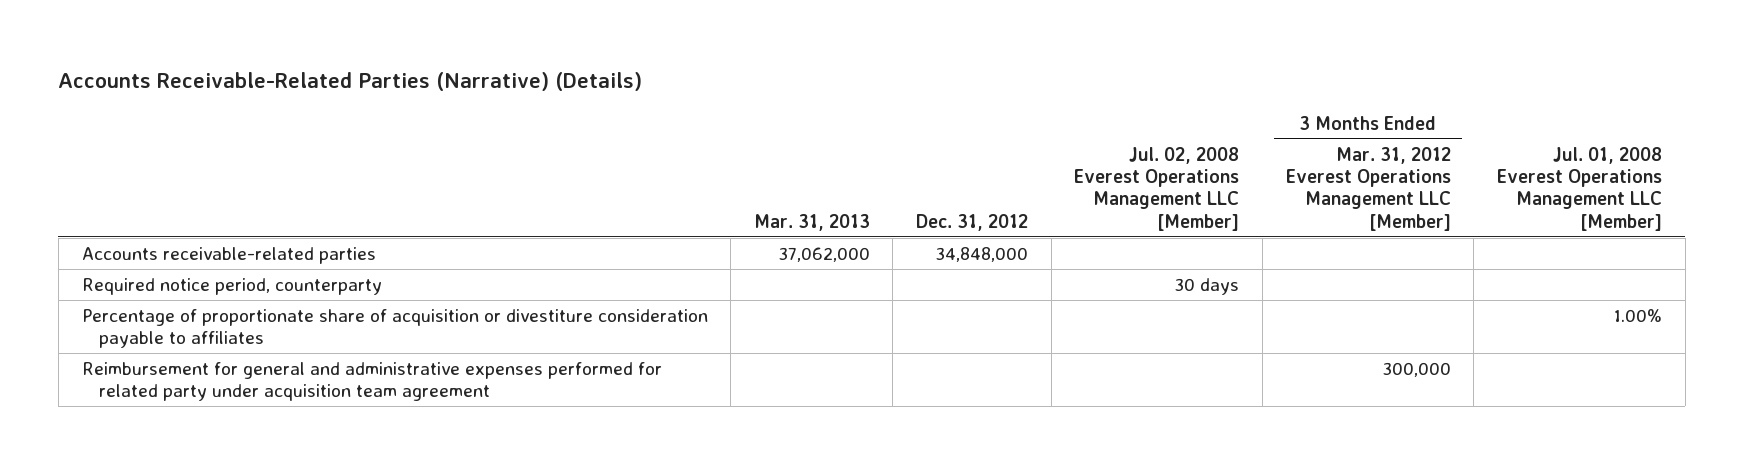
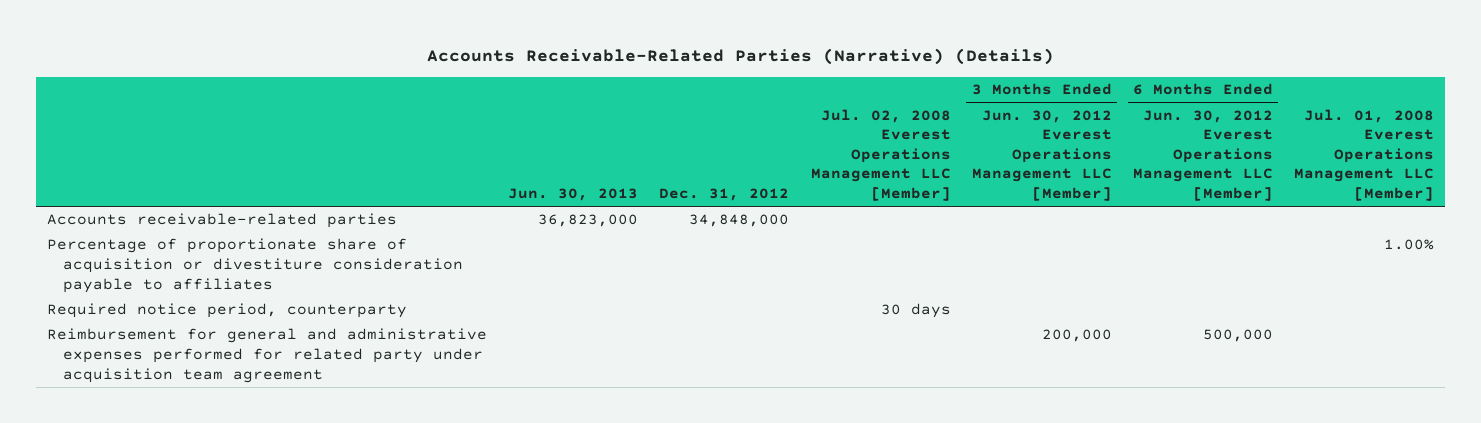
- | Mar. 31, 2013 | Dec. 31, 2012 | Jul. 02, 2008 Everest Operations Management LLC [Member] | 3 Months Ended Mar. 31, 2012 Everest Operations Management LLC [Member] | Jul. 01, 2008 Everest Operations Management LLC [Member]
+ | Jun. 30, 2013 | Dec. 31, 2012 | Jul. 02, 2008 Everest Operations Management LLC [Member] | 3 Months Ended Jun. 30, 2012 Everest Operations Management LLC [Member] | 6 Months Ended Jun. 30, 2012 Everest Operations Management LLC [Member] | Jul. 01, 2008 Everest Operations Management LLC [Member]
moved down: Required notice period, counterparty | | | 30 days | | |

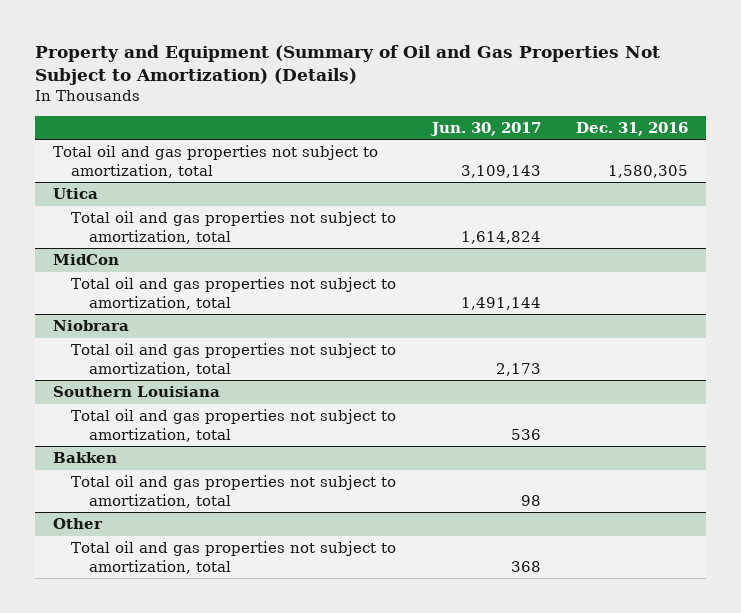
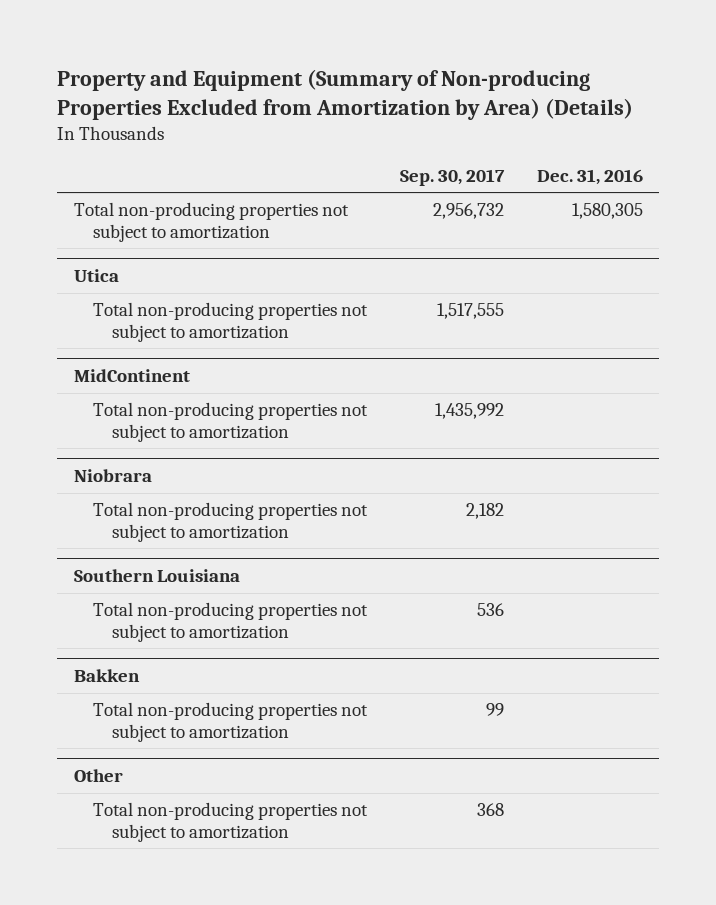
- Property and Equipment (Summary of Oil and Gas Properties Not Subject to Amortization) (Details)
+ Property and Equipment (Summary of Non-producing Properties Excluded from Amortization by Area) (Details)
- | Jun. 30, 2017 | Dec. 31, 2016
+ | Sep. 30, 2017 | Dec. 31, 2016
- Total oil and gas properties not subject to amortization, total | 3,109,143 | 1,580,305
+ Total non-producing properties not subject to amortization | 2,956,732 | 1,580,305
@ Utica
- Total oil and gas properties not subject to amortization, total | 1,614,824 |
- MidCon
- Total oil and gas properties not subject to amortization, total | 1,491,144 |
@ Utica
+ Total non-producing properties not subject to amortization | 1,517,555 |
+ MidContinent
+ Total non-producing properties not subject to amortization | 1,435,992 |
@ Niobrara
- Total oil and gas properties not subject to amortization, total | 2,173 |
+ Total non-producing properties not subject to amortization | 2,182 |
@ Southern Louisiana
- Total oil and gas properties not subject to amortization, total | 536 |
+ Total non-producing properties not subject to amortization | 536 |
@ Bakken
- Total oil and gas properties not subject to amortization, total | 98 |
+ Total non-producing properties not subject to amortization | 99 |
@ Other
- Total oil and gas properties not subject to amortization, total | 368 |
+ Total non-producing properties not subject to amortization | 368 |

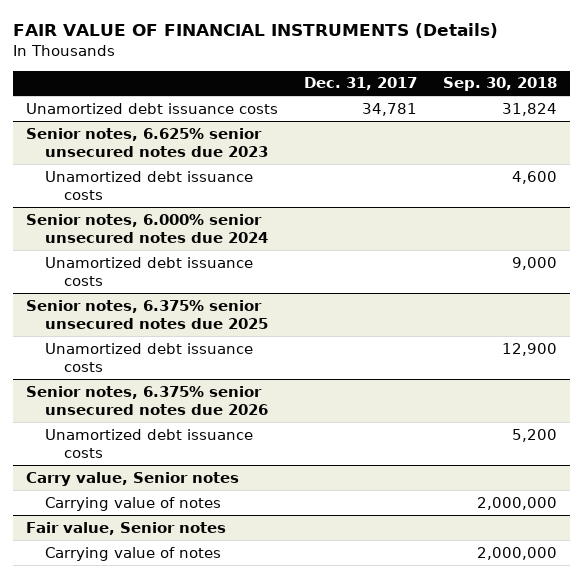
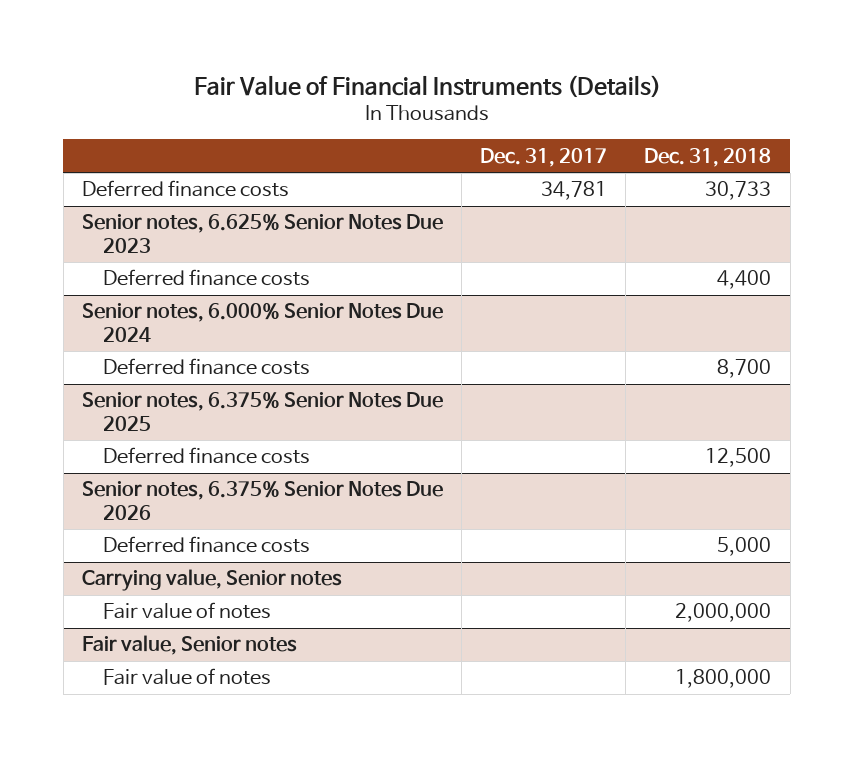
- FAIR VALUE OF FINANCIAL INSTRUMENTS (Details)
+ Fair Value of Financial Instruments (Details)
- | Dec. 31, 2017 | Sep. 30, 2018
+ | Dec. 31, 2017 | Dec. 31, 2018
- Unamortized debt issuance costs | 34,781 | 31,824
- Senior notes, 6.625% senior unsecured notes due 2023
- Unamortized debt issuance costs | | 4,600
- Senior notes, 6.000% senior unsecured notes due 2024
- Unamortized debt issuance costs | | 9,000
- Senior notes, 6.375% senior unsecured notes due 2025
- Unamortized debt issuance costs | | 12,900
- Senior notes, 6.375% senior unsecured notes due 2026
- Unamortized debt issuance costs | | 5,200
- Carry value, Senior notes
- Carrying value of notes | | 2,000,000
+ Deferred finance costs | 34,781 | 30,733
+ Senior notes, 6.625% Senior Notes Due 2023
+ Deferred finance costs | | 4,400
+ Senior notes, 6.000% Senior Notes Due 2024
+ Deferred finance costs | | 8,700
+ Senior notes, 6.375% Senior Notes Due 2025
+ Deferred finance costs | | 12,500
+ Senior notes, 6.375% Senior Notes Due 2026
+ Deferred finance costs | | 5,000
+ Carrying value, Senior notes
+ Fair value of notes | | 2,000,000
@ Fair value, Senior notes
- Carrying value of notes | | 2,000,000
+ Fair value of notes | | 1,800,000

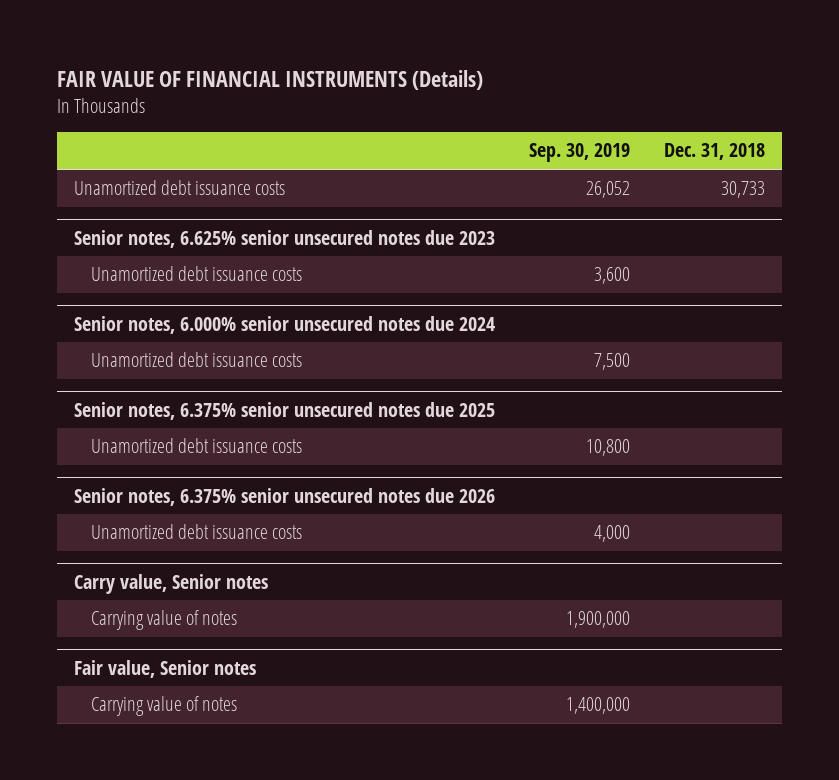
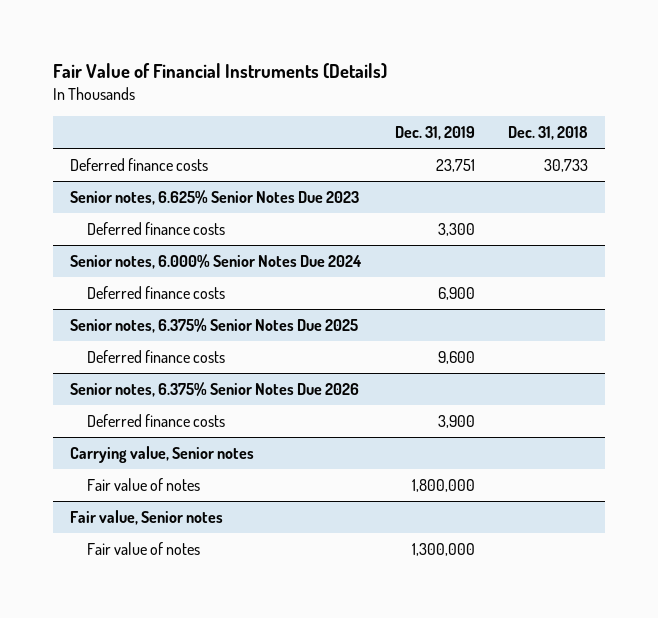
- FAIR VALUE OF FINANCIAL INSTRUMENTS (Details)
+ Fair Value of Financial Instruments (Details)
- | Sep. 30, 2019 | Dec. 31, 2018
+ | Dec. 31, 2019 | Dec. 31, 2018
- Unamortized debt issuance costs | 26,052 | 30,733
- Senior notes, 6.625% senior unsecured notes due 2023
- Unamortized debt issuance costs | 3,600 |
- Senior notes, 6.000% senior unsecured notes due 2024
- Unamortized debt issuance costs | 7,500 |
- Senior notes, 6.375% senior unsecured notes due 2025
- Unamortized debt issuance costs | 10,800 |
- Senior notes, 6.375% senior unsecured notes due 2026
- Unamortized debt issuance costs | 4,000 |
- Carry value, Senior notes
- Carrying value of notes | 1,900,000 |
+ Deferred finance costs | 23,751 | 30,733
+ Senior notes, 6.625% Senior Notes Due 2023
+ Deferred finance costs | 3,300 |
+ Senior notes, 6.000% Senior Notes Due 2024
+ Deferred finance costs | 6,900 |
+ Senior notes, 6.375% Senior Notes Due 2025
+ Deferred finance costs | 9,600 |
+ Senior notes, 6.375% Senior Notes Due 2026
+ Deferred finance costs | 3,900 |
+ Carrying value, Senior notes
+ Fair value of notes | 1,800,000 |
@ Fair value, Senior notes
- Carrying value of notes | 1,400,000 |
+ Fair value of notes | 1,300,000 |

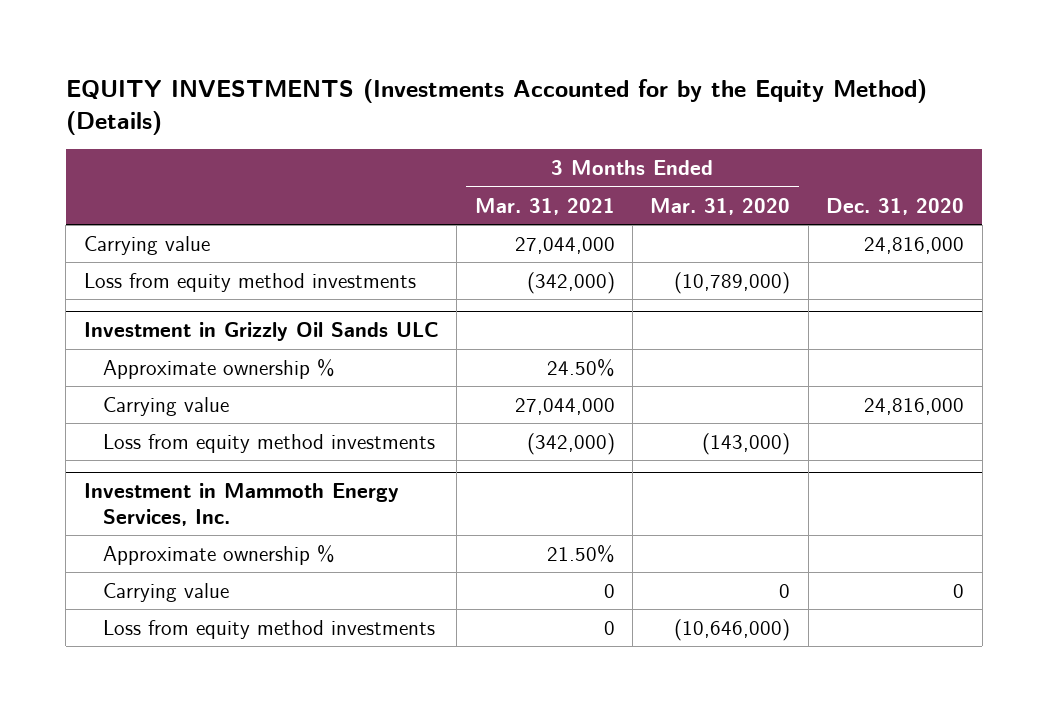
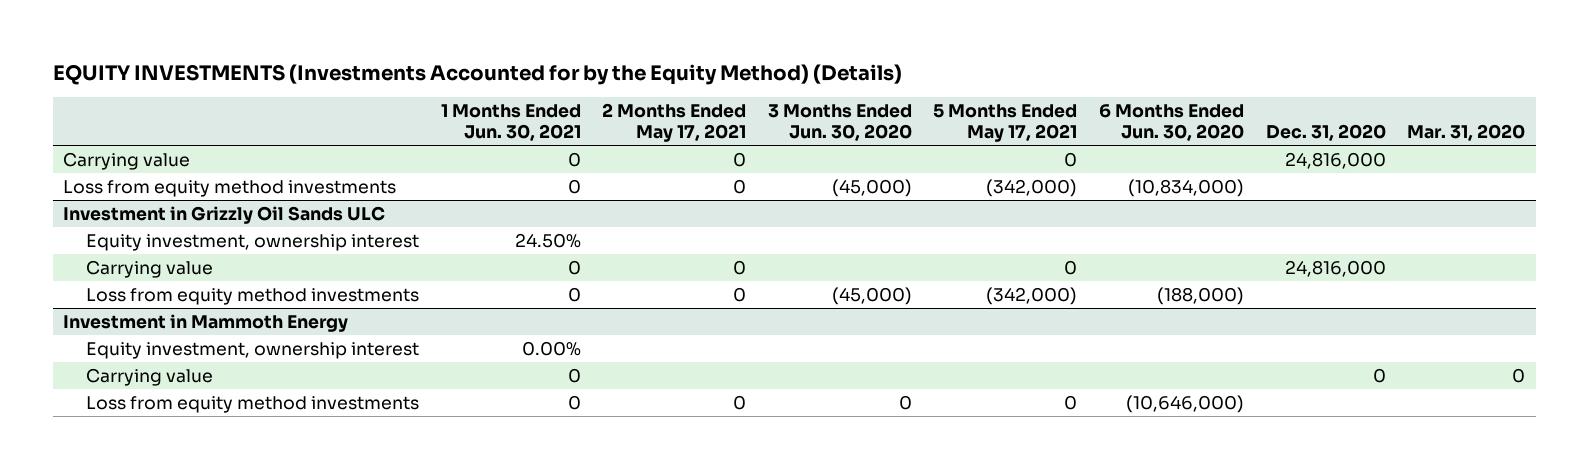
- | 3 Months Ended Mar. 31, 2021 | 3 Months Ended Mar. 31, 2020 | Dec. 31, 2020
+ | 1 Months Ended Jun. 30, 2021 | 2 Months Ended May 17, 2021 | 3 Months Ended Jun. 30, 2020 | 5 Months Ended May 17, 2021 | 6 Months Ended Jun. 30, 2020 | Dec. 31, 2020 | Mar. 31, 2020
@ Investment in Grizzly Oil Sands ULC
- Approximate ownership % | 24.50% | |
+ Equity investment, ownership interest | 24.50% | | | | | |
- Investment in Mammoth Energy Services, Inc.
- Approximate ownership % | 21.50% | |
+ Investment in Mammoth Energy
+ Equity investment, ownership interest | 0.00% | | | | | |

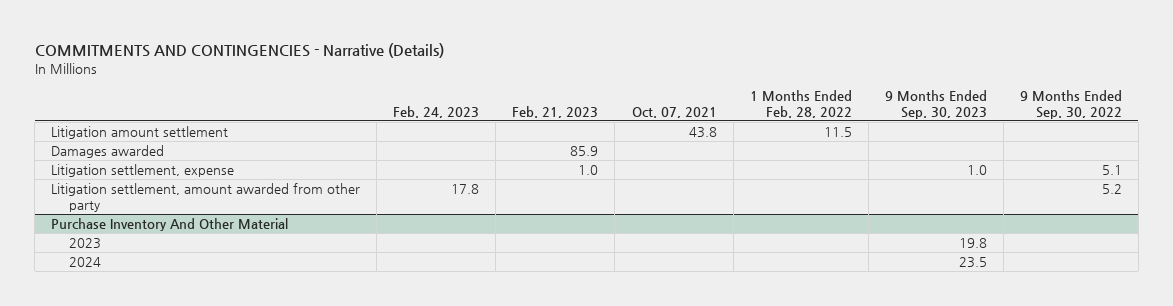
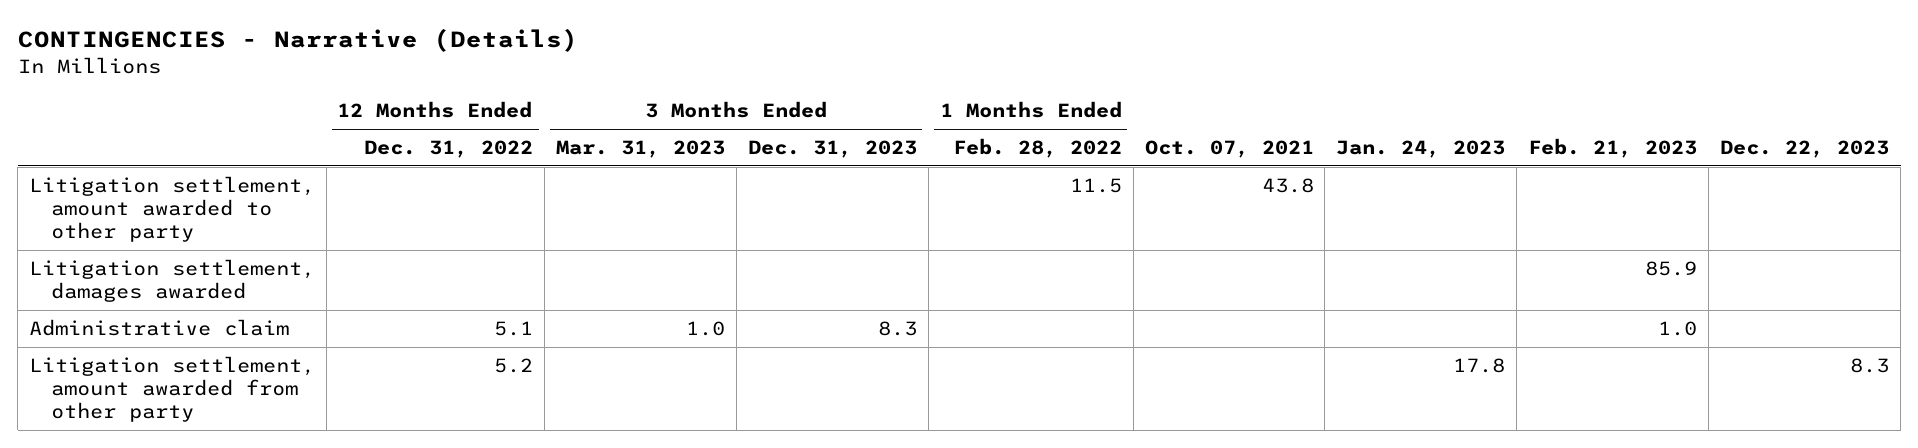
- COMMITMENTS AND CONTINGENCIES - Narrative (Details)
+ CONTINGENCIES - Narrative (Details)
- | Feb. 24, 2023 | Feb. 21, 2023 | Oct. 07, 2021 | 1 Months Ended Feb. 28, 2022 | 9 Months Ended Sep. 30, 2023 | 9 Months Ended Sep. 30, 2022
+ | 12 Months Ended Dec. 31, 2022 | 3 Months Ended Mar. 31, 2023 | 3 Months Ended Dec. 31, 2023 | 1 Months Ended Feb. 28, 2022 | Oct. 07, 2021 | Jan. 24, 2023 | Feb. 21, 2023 | Dec. 22, 2023
- Litigation amount settlement | | | 43.8 | 11.5 | |
- Damages awarded | | 85.9 | | | |
- Litigation settlement, expense | | 1.0 | | | 1.0 | 5.1
+ Litigation settlement, amount awarded to other party | | | | 11.5 | 43.8 | | |
+ Litigation settlement, damages awarded | | | | | | | 85.9 |
+ Administrative claim | 5.1 | 1.0 | 8.3 | | | | 1.0 |
- Purchase Inventory And Other Material
- 2023 | | | | | 19.8 |
- 2024 | | | | | 23.5 |

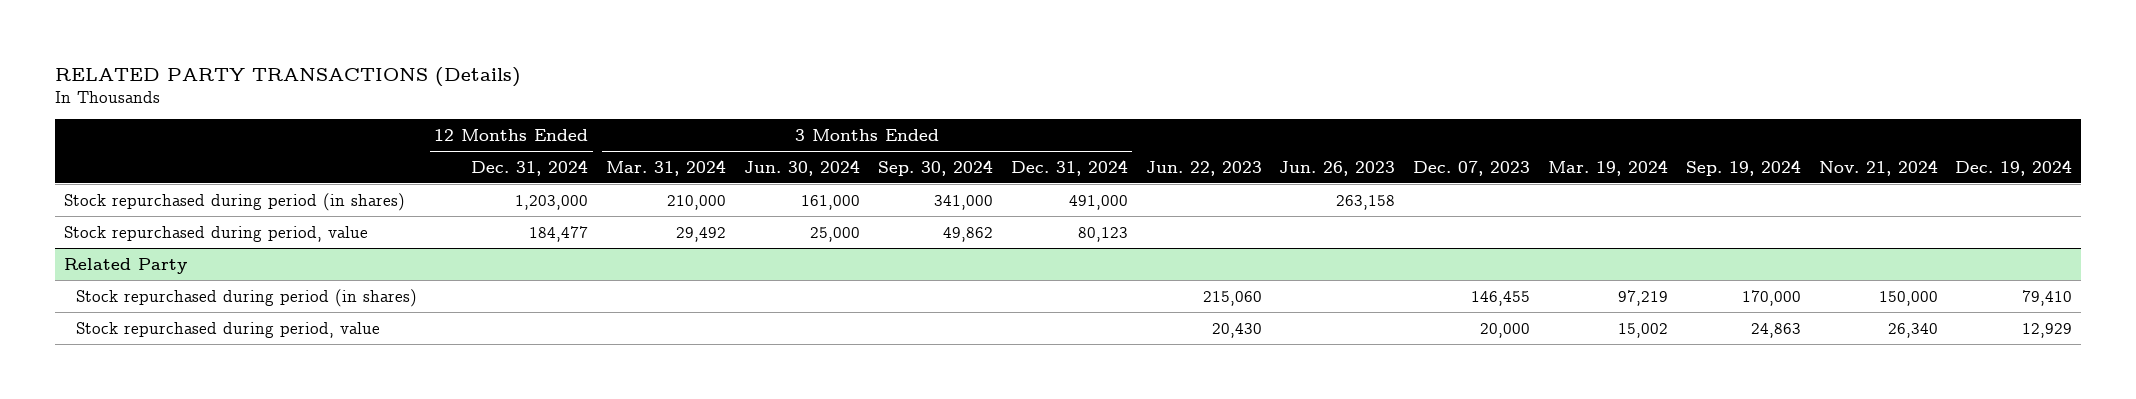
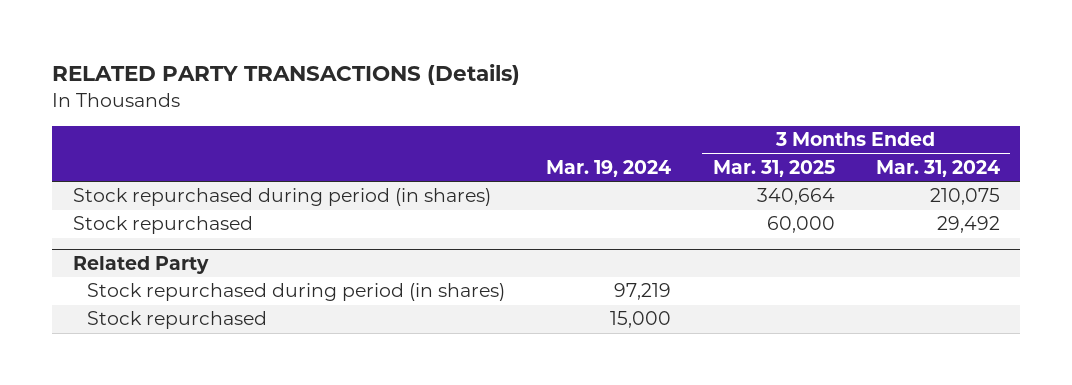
- | 12 Months Ended Dec. 31, 2024 | 3 Months Ended Mar. 31, 2024 | 3 Months Ended Jun. 30, 2024 | 3 Months Ended Sep. 30, 2024 | 3 Months Ended Dec. 31, 2024 | Jun. 22, 2023 | Jun. 26, 2023 | Dec. 07, 2023 | Mar. 19, 2024 | Sep. 19, 2024 | Nov. 21, 2024 | Dec. 19, 2024
+ | Mar. 19, 2024 | 3 Months Ended Mar. 31, 2025 | 3 Months Ended Mar. 31, 2024
- Stock repurchased during period (in shares) | 1,203,000 | 210,000 | 161,000 | 341,000 | 491,000 | | 263,158 | | | | |
- Stock repurchased during period, value | 184,477 | 29,492 | 25,000 | 49,862 | 80,123 | | | | | | |
+ Stock repurchased during period (in shares) | | 340,664 | 210,075
+ Stock repurchased | | 60,000 | 29,492
@ Related Party
- Stock repurchased during period, value | | | | | | 20,430 | | 20,000 | 15,002 | 24,863 | 26,340 | 12,929
+ Stock repurchased | 15,000 | |

